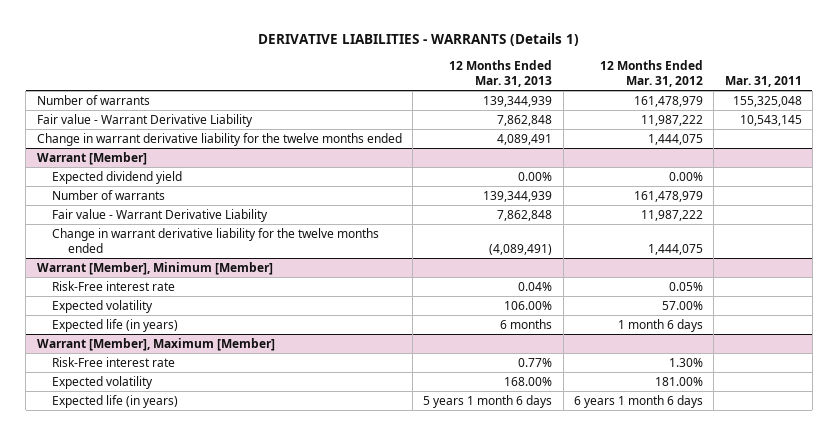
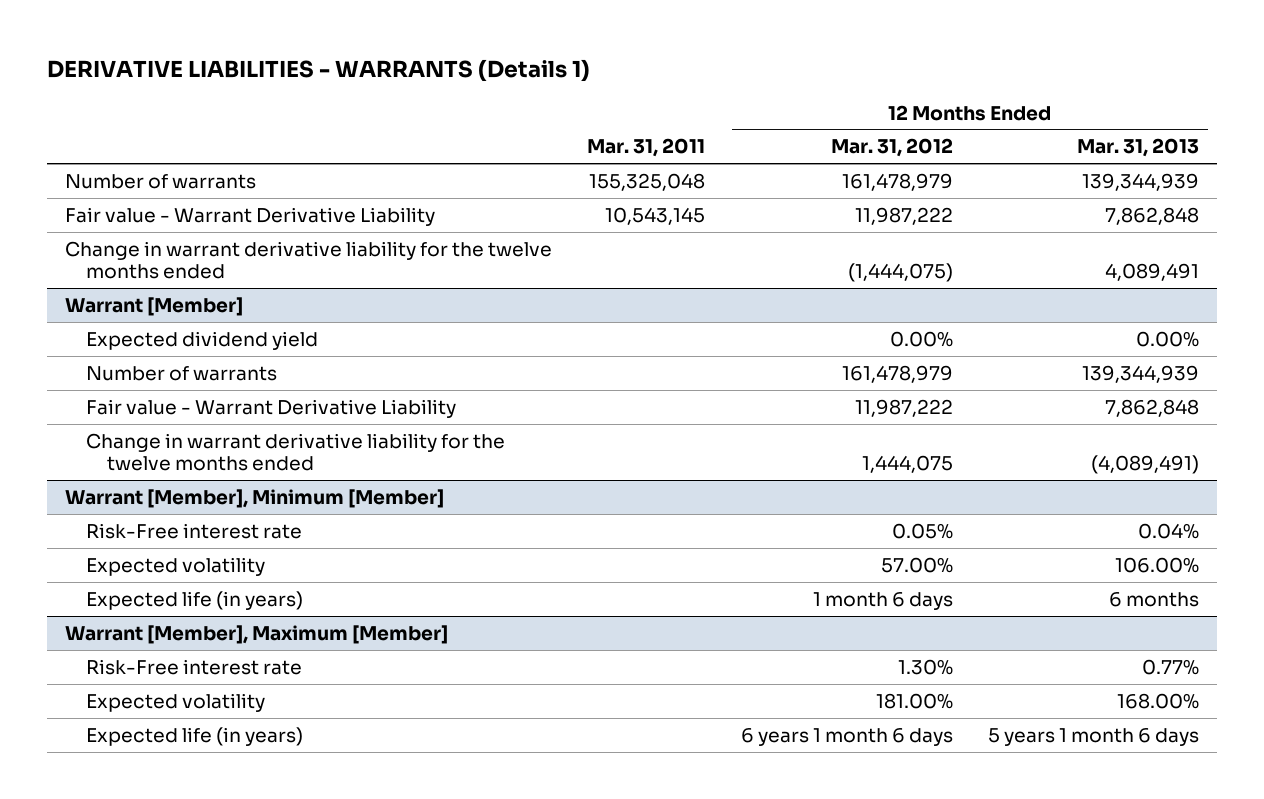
- | 12 Months Ended Mar. 31, 2013 | 12 Months Ended Mar. 31, 2012 | Mar. 31, 2011
+ | Mar. 31, 2011 | 12 Months Ended Mar. 31, 2012 | 12 Months Ended Mar. 31, 2013
- Change in warrant derivative liability for the twelve months ended | 4,089,491 | 1,444,075 |
+ Change in warrant derivative liability for the twelve months ended | | (1,444,075) | 4,089,491

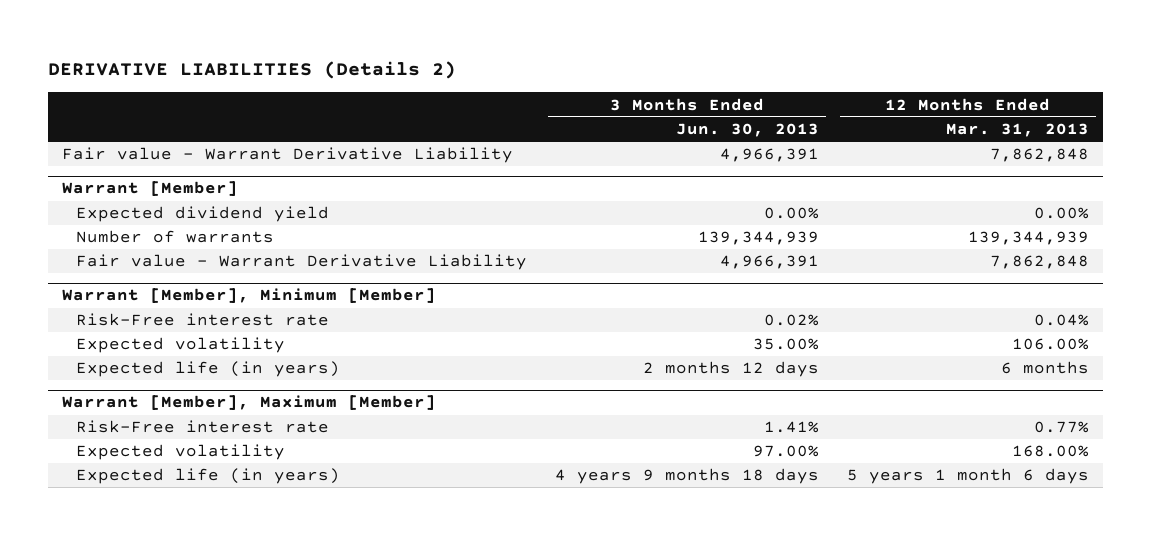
- DERIVATIVE LIABILITIES - WARRANTS (Details 1)
+ DERIVATIVE LIABILITIES (Details 2)
- | Mar. 31, 2011 | 12 Months Ended Mar. 31, 2012 | 12 Months Ended Mar. 31, 2013
+ | 3 Months Ended Jun. 30, 2013 | 12 Months Ended Mar. 31, 2013
- Number of warrants | 155,325,048 | 161,478,979 | 139,344,939
- Change in warrant derivative liability for the twelve months ended | | (1,444,075) | 4,089,491
@ Warrant [Member]
- Change in warrant derivative liability for the twelve months ended | | 1,444,075 | (4,089,491)

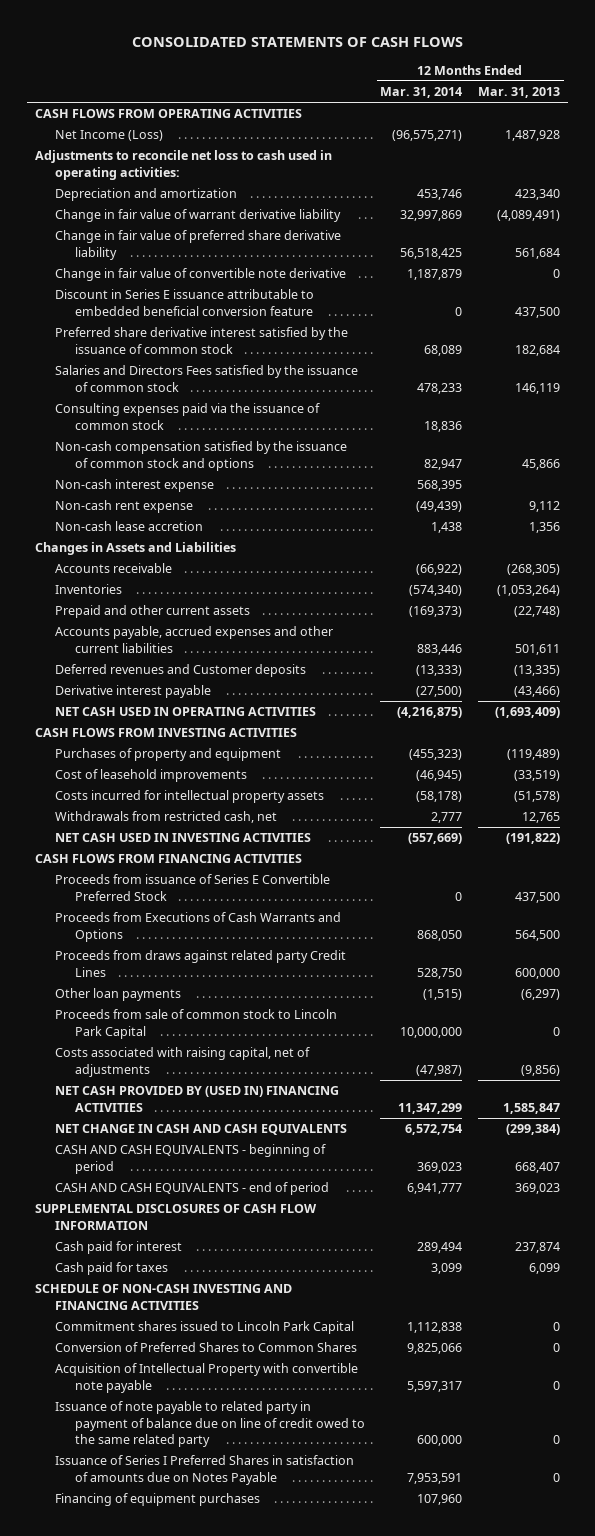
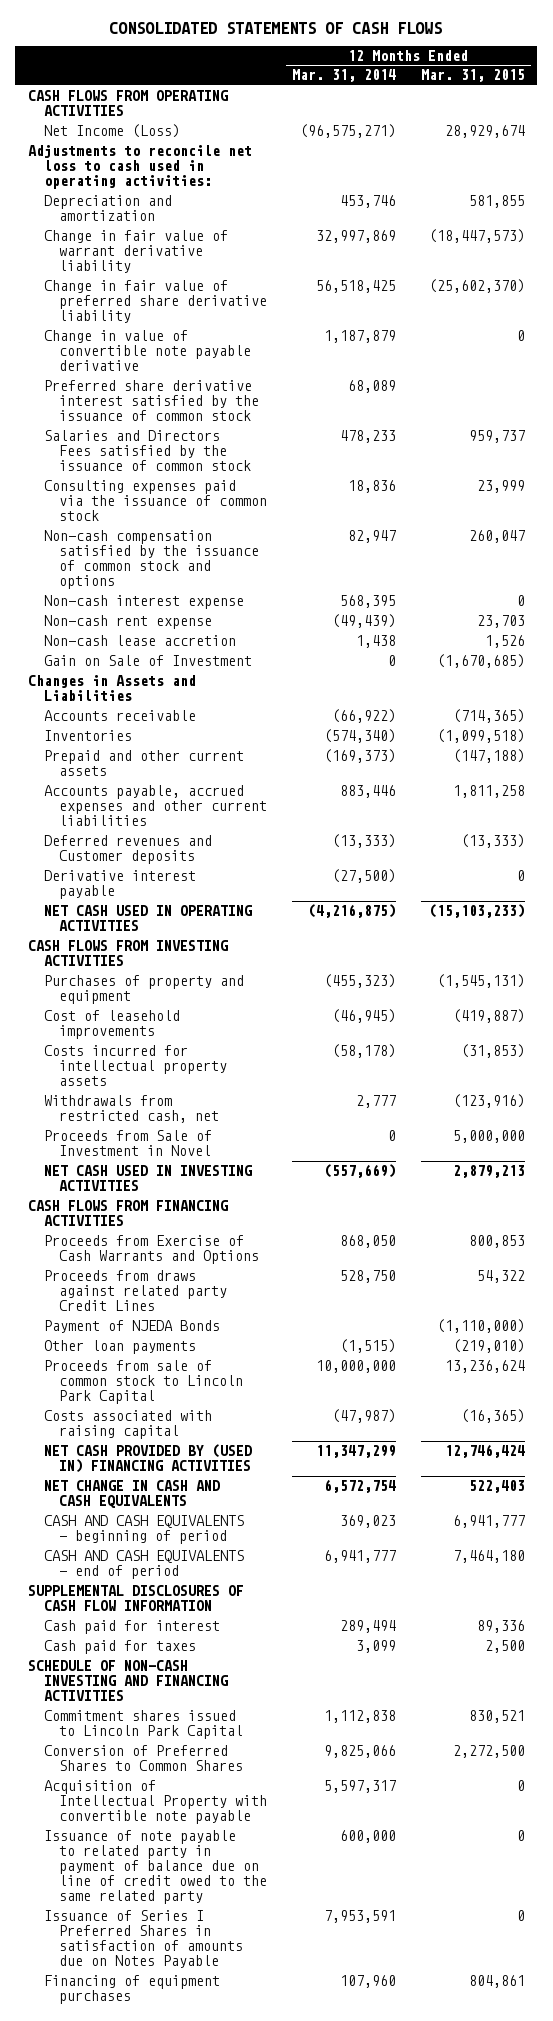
- | 12 Months Ended Mar. 31, 2014 | 12 Months Ended Mar. 31, 2013
+ | 12 Months Ended Mar. 31, 2014 | 12 Months Ended Mar. 31, 2015
- Change in fair value of convertible note derivative | 1,187,879 | 0
- Discount in Series E issuance attributable to embedded beneficial conversion feature | 0 | 437,500
+ Change in value of convertible note payable derivative | 1,187,879 | 0
+ Gain on Sale of Investment | 0 | (1,670,685)
+ Proceeds from Sale of Investment in Novel | 0 | 5,000,000
- Proceeds from issuance of Series E Convertible Preferred Stock | 0 | 437,500
- Proceeds from Executions of Cash Warrants and Options | 868,050 | 564,500
+ Proceeds from Exercise of Cash Warrants and Options | 868,050 | 800,853
+ Payment of NJEDA Bonds | | (1,110,000)
- Costs associated with raising capital, net of adjustments | (47,987) | (9,856)
+ Costs associated with raising capital | (47,987) | (16,365)

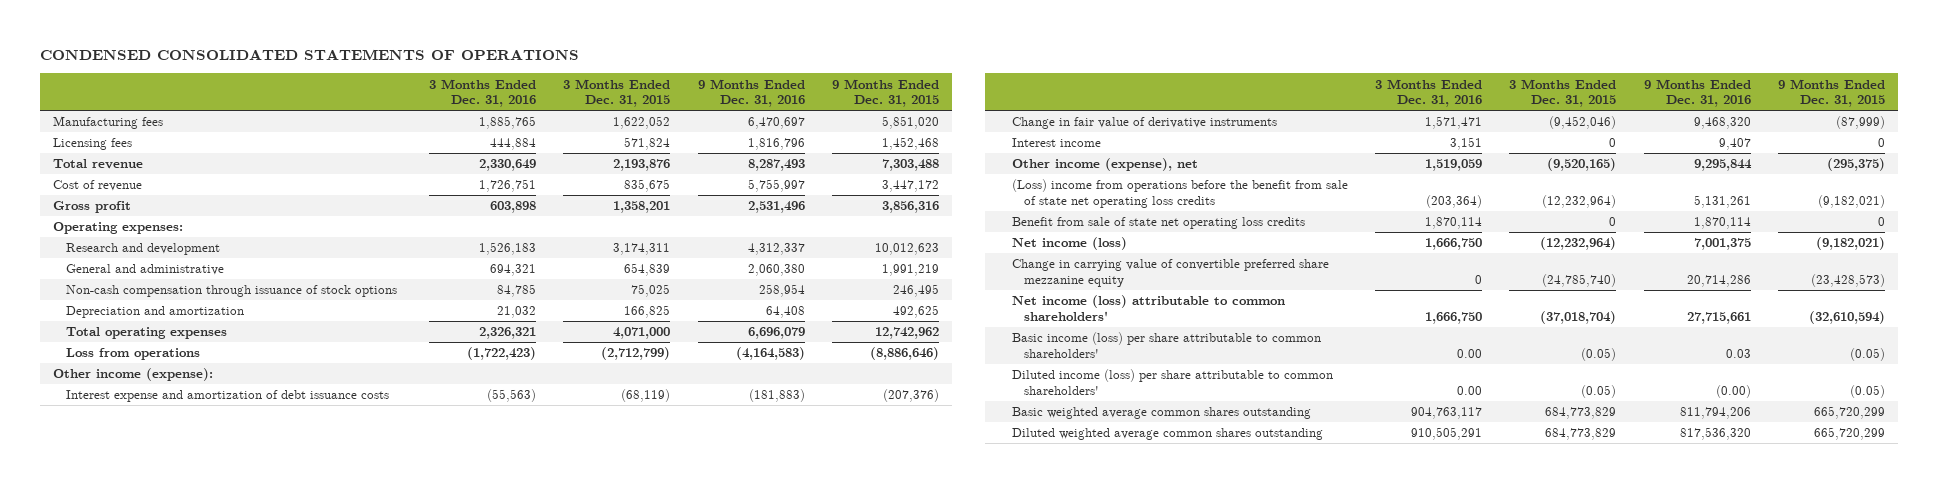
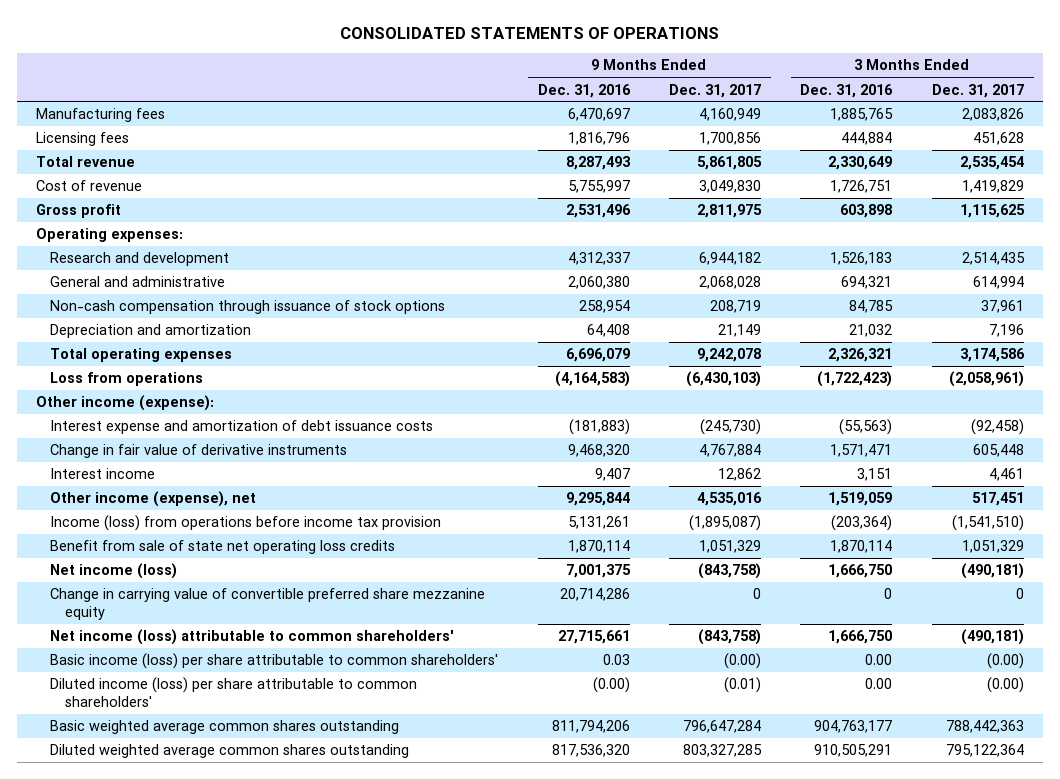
- CONDENSED CONSOLIDATED STATEMENTS OF OPERATIONS
+ CONSOLIDATED STATEMENTS OF OPERATIONS
- | 3 Months Ended Dec. 31, 2016 | 3 Months Ended Dec. 31, 2015 | 9 Months Ended Dec. 31, 2016 | 9 Months Ended Dec. 31, 2015
+ | 9 Months Ended Dec. 31, 2016 | 9 Months Ended Dec. 31, 2017 | 3 Months Ended Dec. 31, 2016 | 3 Months Ended Dec. 31, 2017
- (Loss) income from operations before the benefit from sale of state net operating loss credits | (203,364) | (12,232,964) | 5,131,261 | (9,182,021)
+ Income (loss) from operations before income tax provision | 5,131,261 | (1,895,087) | (203,364) | (1,541,510)
- Basic weighted average common shares outstanding | 904,763,117 | 684,773,829 | 811,794,206 | 665,720,299
+ Basic weighted average common shares outstanding | 811,794,206 | 796,647,284 | 904,763,177 | 788,442,363

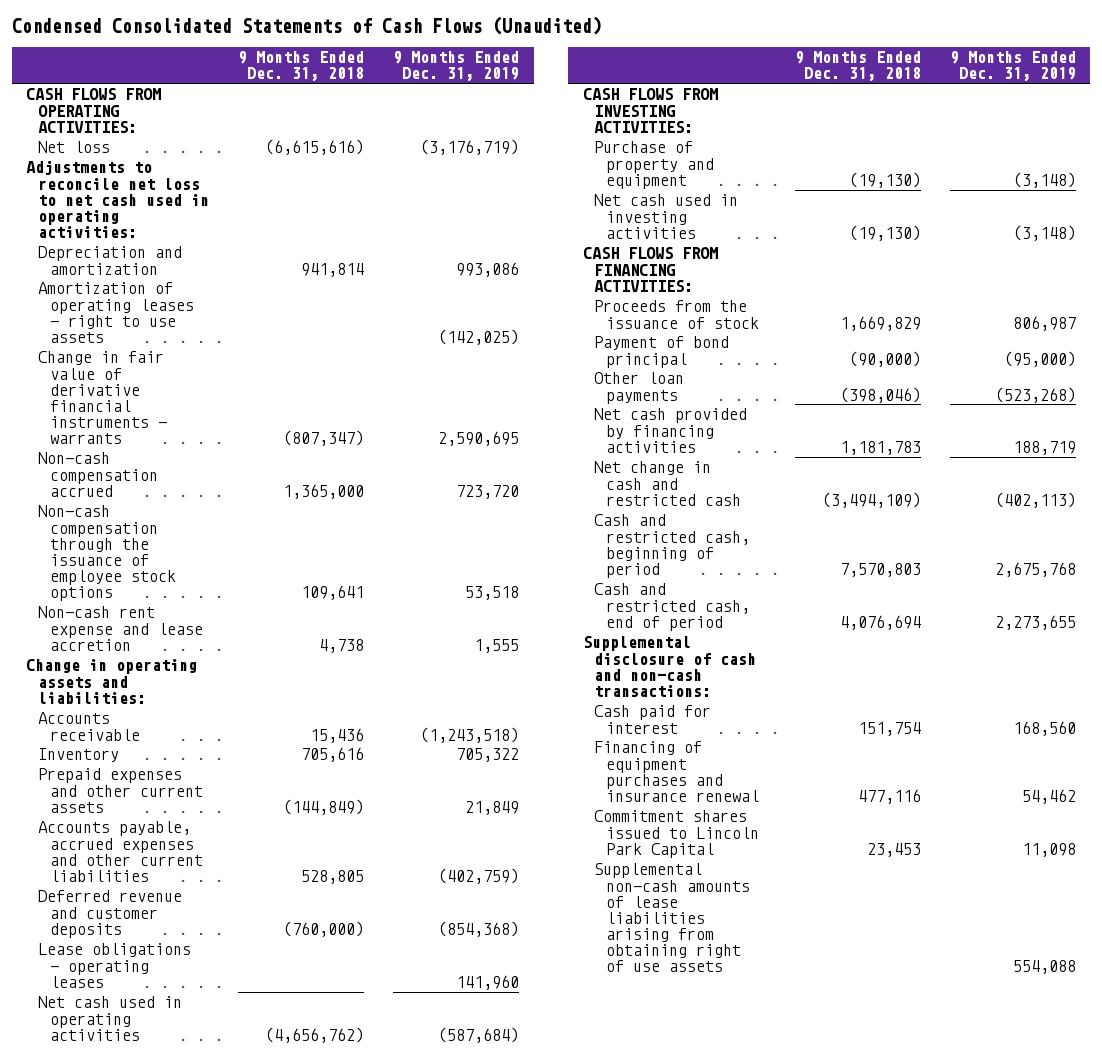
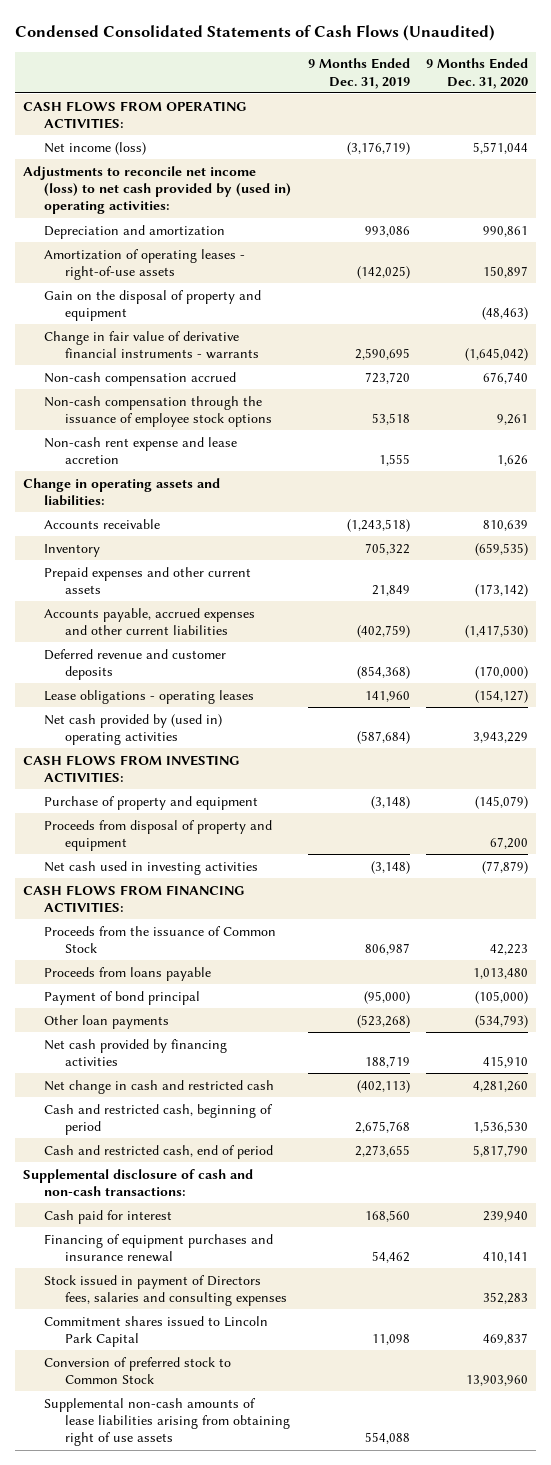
- | 9 Months Ended Dec. 31, 2018 | 9 Months Ended Dec. 31, 2019
+ | 9 Months Ended Dec. 31, 2019 | 9 Months Ended Dec. 31, 2020
- Net loss | (6,615,616) | (3,176,719)
- Adjustments to reconcile net loss to net cash used in operating activities:
+ Net income (loss) | (3,176,719) | 5,571,044
+ Adjustments to reconcile net income (loss) to net cash provided by (used in) operating activities:
- Amortization of operating leases - right to use assets | | (142,025)
+ Amortization of operating leases - right-of-use assets | (142,025) | 150,897
+ Gain on the disposal of property and equipment | | (48,463)
- Net cash used in operating activities | (4,656,762) | (587,684)
+ Net cash provided by (used in) operating activities | (587,684) | 3,943,229
+ Proceeds from disposal of property and equipment | | 67,200
- Proceeds from the issuance of stock | 1,669,829 | 806,987
+ Proceeds from the issuance of Common Stock | 806,987 | 42,223
+ Proceeds from loans payable | | 1,013,480
+ Stock issued in payment of Directors fees, salaries and consulting expenses | | 352,283
+ Conversion of preferred stock to Common Stock | | 13,903,960

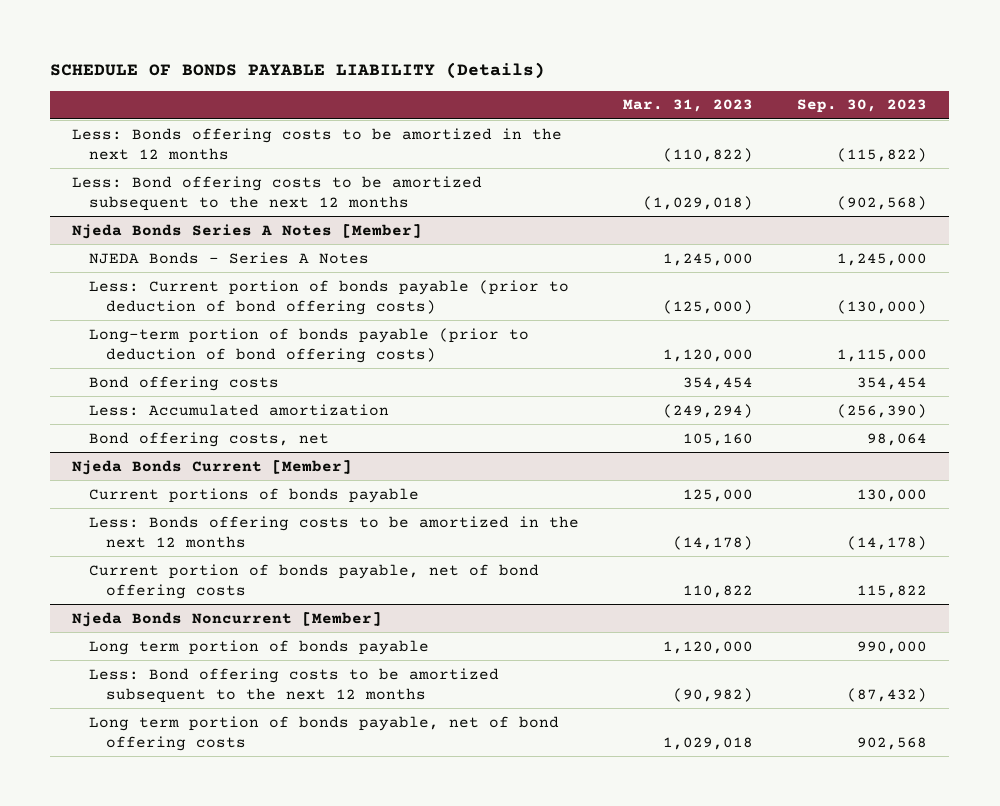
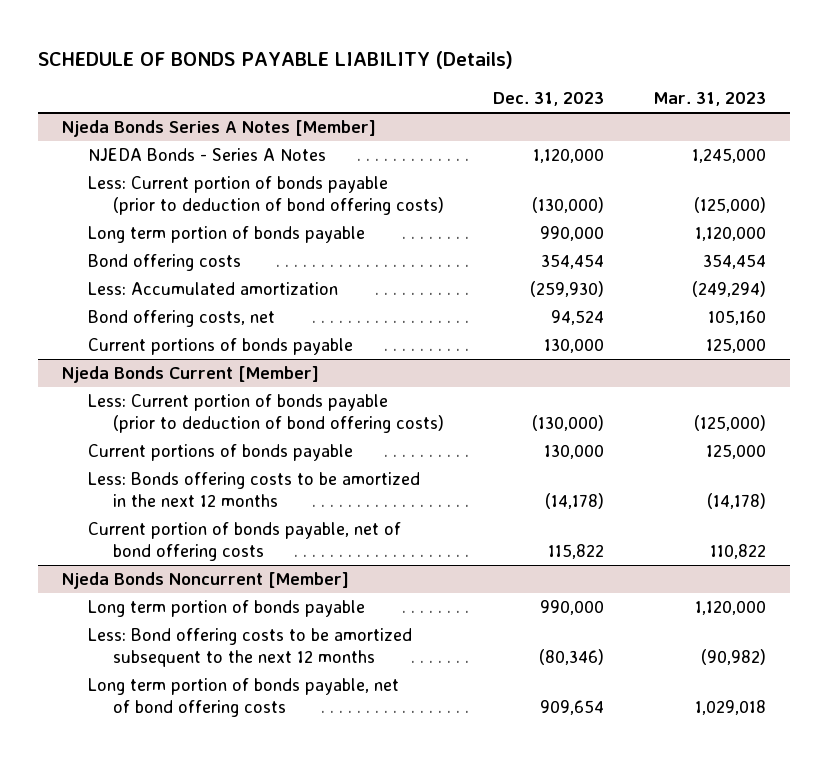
- | Mar. 31, 2023 | Sep. 30, 2023
+ | Dec. 31, 2023 | Mar. 31, 2023
- Less: Bonds offering costs to be amortized in the next 12 months | (110,822) | (115,822)
- Less: Bond offering costs to be amortized subsequent to the next 12 months | (1,029,018) | (902,568)
@ Njeda Bonds Series A Notes [Member]
- Long-term portion of bonds payable (prior to deduction of bond offering costs) | 1,120,000 | 1,115,000
+ Long term portion of bonds payable | 990,000 | 1,120,000
+ Current portions of bonds payable | 130,000 | 125,000
@ Njeda Bonds Current [Member]
+ Less: Current portion of bonds payable (prior to deduction of bond offering costs) | (130,000) | (125,000)

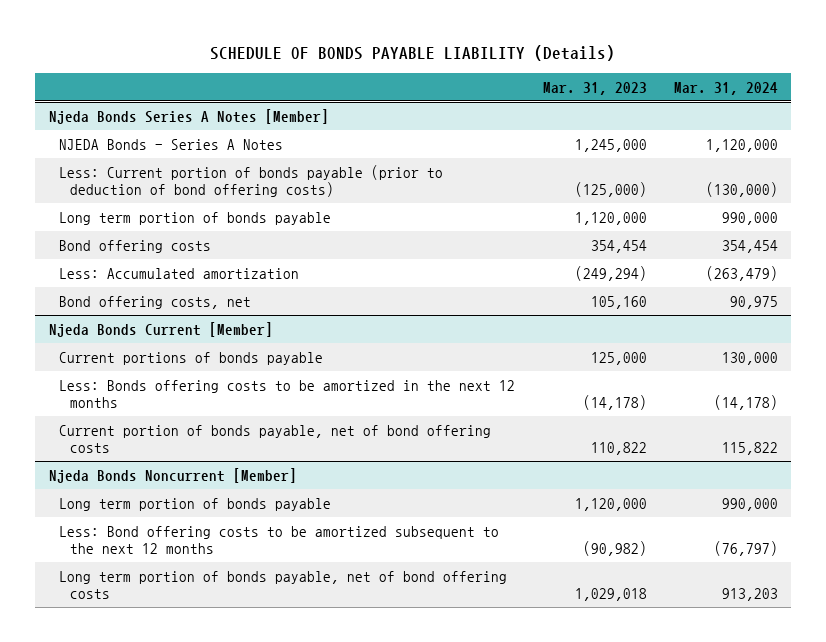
- | Dec. 31, 2023 | Mar. 31, 2023
+ | Mar. 31, 2023 | Mar. 31, 2024
@ Njeda Bonds Series A Notes [Member]
- Current portions of bonds payable | 130,000 | 125,000
@ Njeda Bonds Current [Member]
- Less: Current portion of bonds payable (prior to deduction of bond offering costs) | (130,000) | (125,000)

